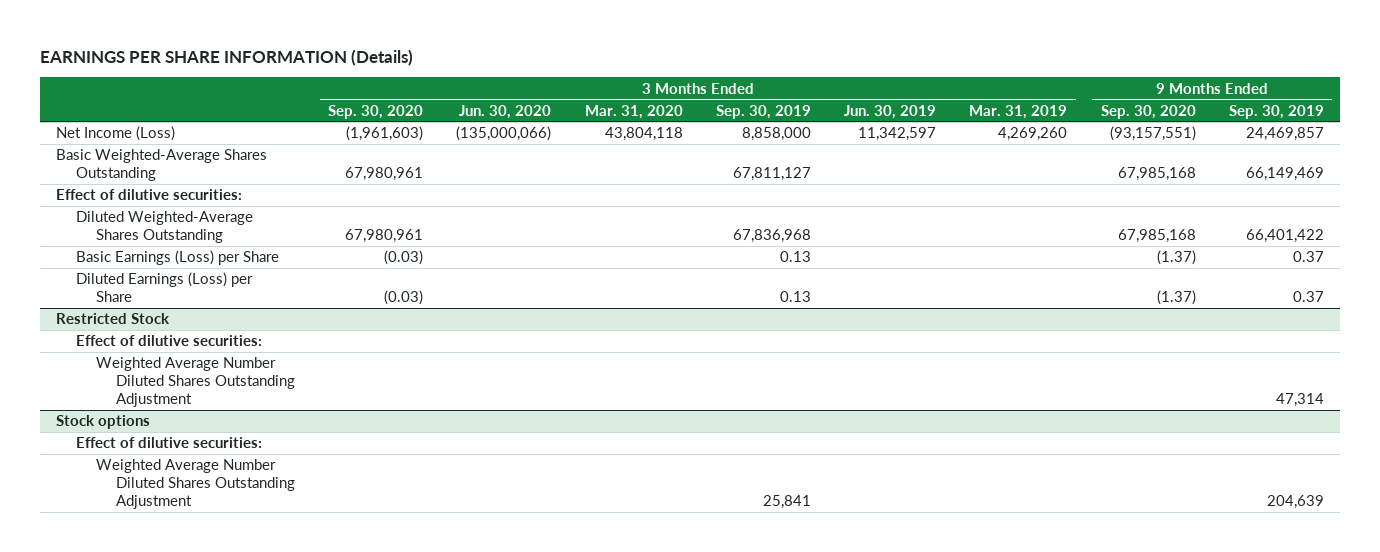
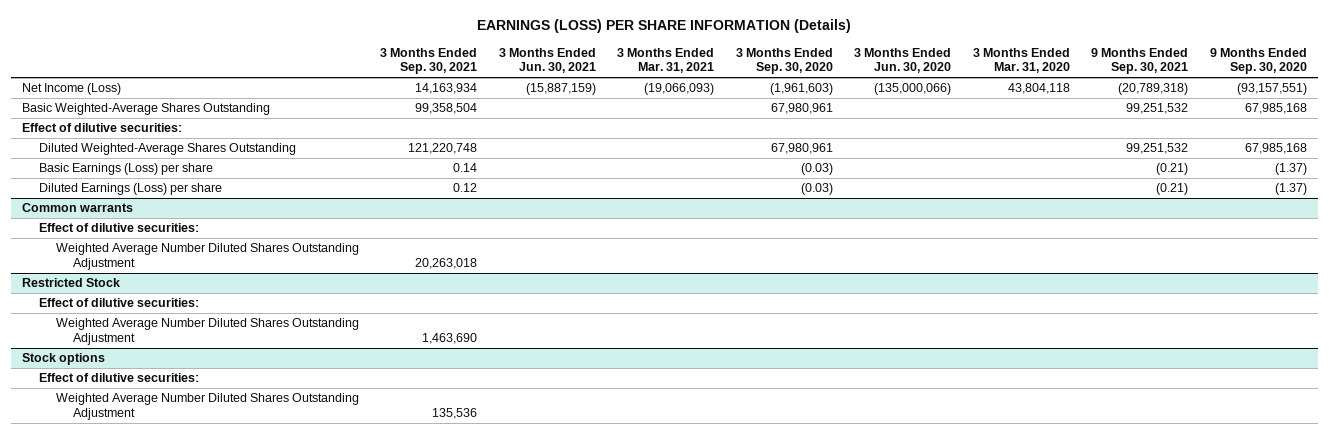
- EARNINGS PER SHARE INFORMATION (Details)
+ EARNINGS (LOSS) PER SHARE INFORMATION (Details)
- | 3 Months Ended Sep. 30, 2020 | 3 Months Ended Jun. 30, 2020 | 3 Months Ended Mar. 31, 2020 | 3 Months Ended Sep. 30, 2019 | 3 Months Ended Jun. 30, 2019 | 3 Months Ended Mar. 31, 2019 | 9 Months Ended Sep. 30, 2020 | 9 Months Ended Sep. 30, 2019
+ | 3 Months Ended Sep. 30, 2021 | 3 Months Ended Jun. 30, 2021 | 3 Months Ended Mar. 31, 2021 | 3 Months Ended Sep. 30, 2020 | 3 Months Ended Jun. 30, 2020 | 3 Months Ended Mar. 31, 2020 | 9 Months Ended Sep. 30, 2021 | 9 Months Ended Sep. 30, 2020
- Basic Earnings (Loss) per Share | (0.03) | | | 0.13 | | | (1.37) | 0.37
- Diluted Earnings (Loss) per Share | (0.03) | | | 0.13 | | | (1.37) | 0.37
+ Basic Earnings (Loss) per share | 0.14 | | | (0.03) | | | (0.21) | (1.37)
+ Diluted Earnings (Loss) per share | 0.12 | | | (0.03) | | | (0.21) | (1.37)
+ Common warrants
+ Effect of dilutive securities:
+ Weighted Average Number Diluted Shares Outstanding Adjustment | 20,263,018 | | | | | | |

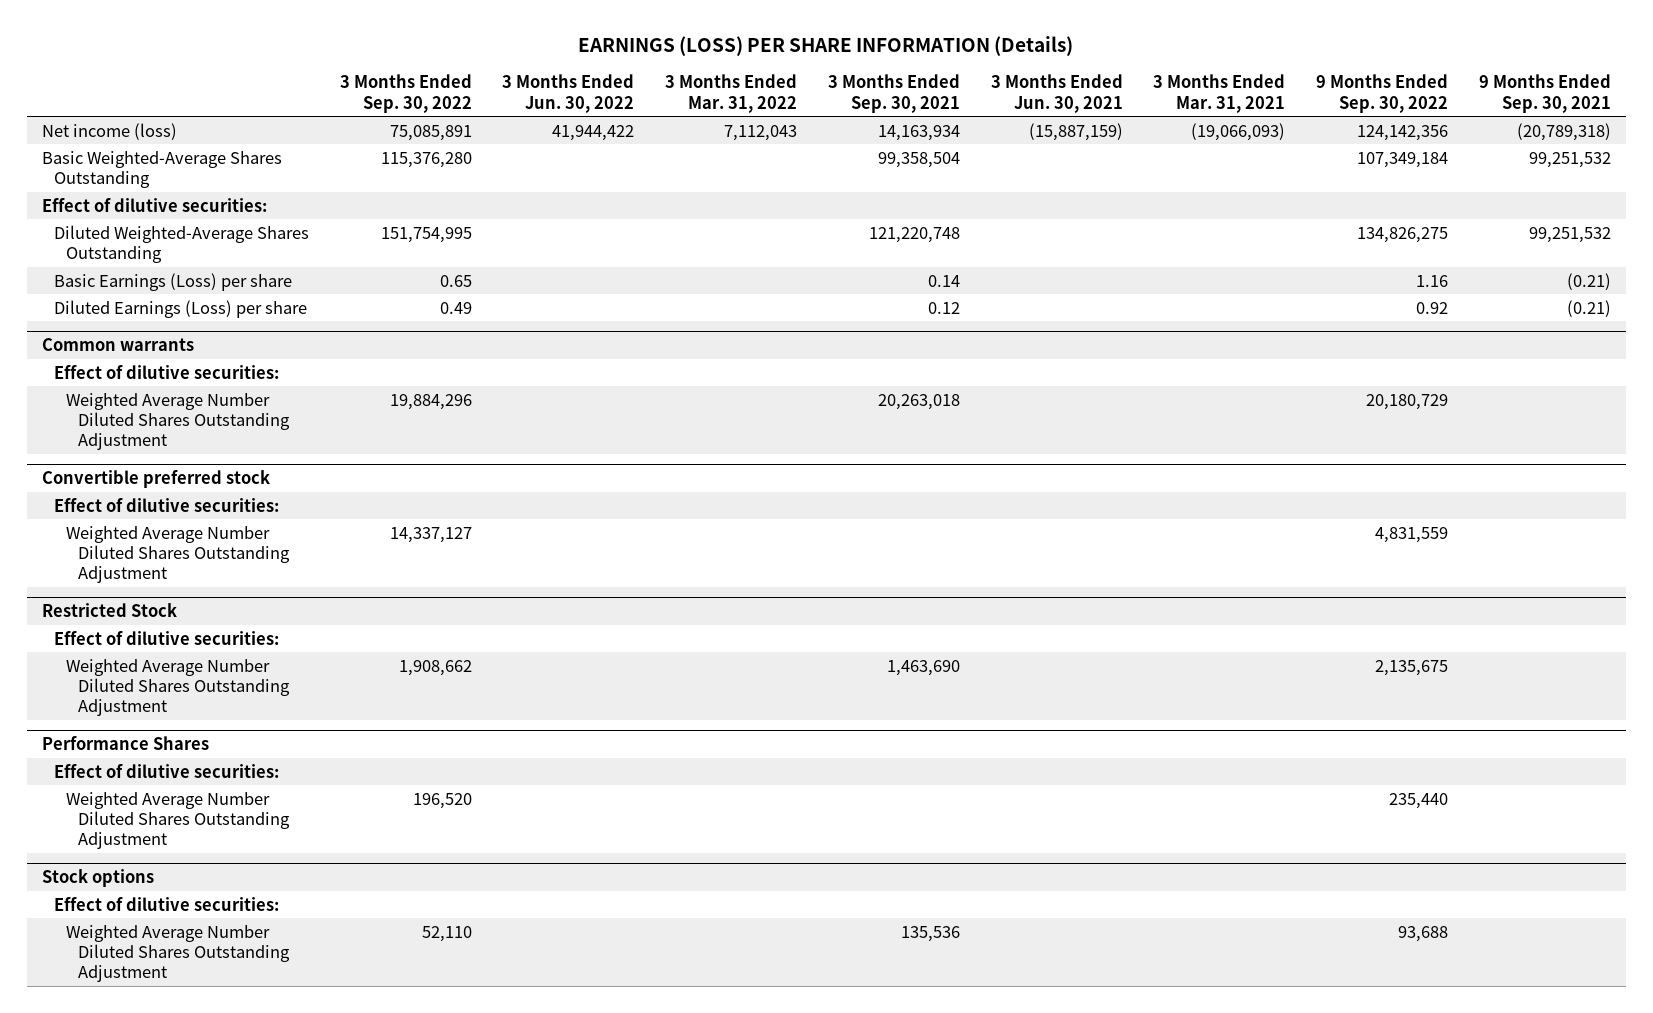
- | 3 Months Ended Sep. 30, 2021 | 3 Months Ended Jun. 30, 2021 | 3 Months Ended Mar. 31, 2021 | 3 Months Ended Sep. 30, 2020 | 3 Months Ended Jun. 30, 2020 | 3 Months Ended Mar. 31, 2020 | 9 Months Ended Sep. 30, 2021 | 9 Months Ended Sep. 30, 2020
+ | 3 Months Ended Sep. 30, 2022 | 3 Months Ended Jun. 30, 2022 | 3 Months Ended Mar. 31, 2022 | 3 Months Ended Sep. 30, 2021 | 3 Months Ended Jun. 30, 2021 | 3 Months Ended Mar. 31, 2021 | 9 Months Ended Sep. 30, 2022 | 9 Months Ended Sep. 30, 2021
- Net Income (Loss) | 14,163,934 | (15,887,159) | (19,066,093) | (1,961,603) | (135,000,066) | 43,804,118 | (20,789,318) | (93,157,551)
+ Net income (loss) | 75,085,891 | 41,944,422 | 7,112,043 | 14,163,934 | (15,887,159) | (19,066,093) | 124,142,356 | (20,789,318)
+ Convertible preferred stock
+ Effect of dilutive securities:
+ Weighted Average Number Diluted Shares Outstanding Adjustment | 14,337,127 | | | | | | 4,831,559 |
+ Performance Shares
+ Effect of dilutive securities:
+ Weighted Average Number Diluted Shares Outstanding Adjustment | 196,520 | | | | | | 235,440 |

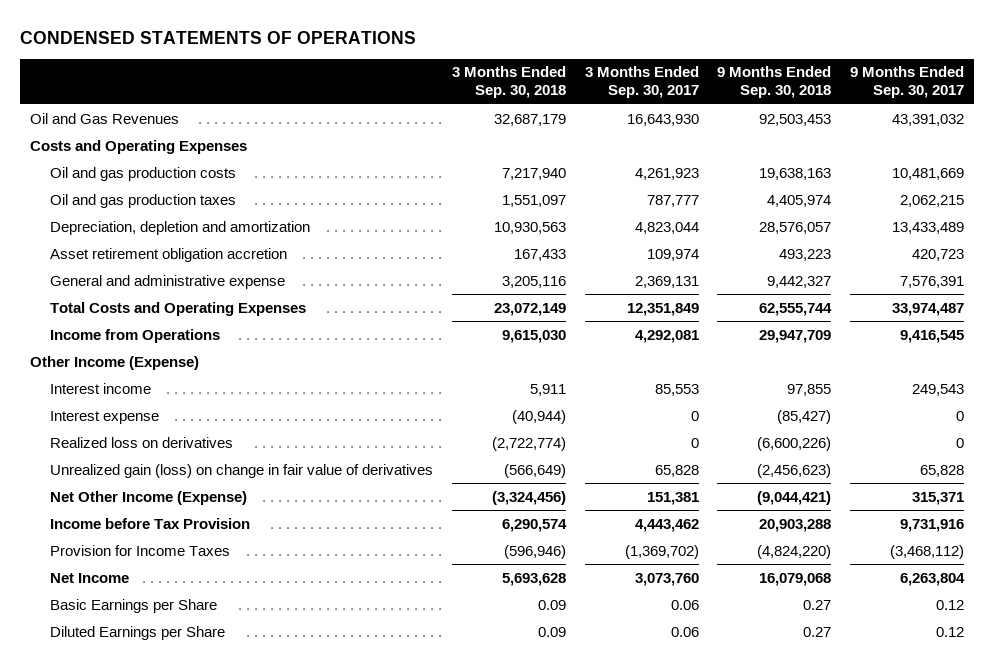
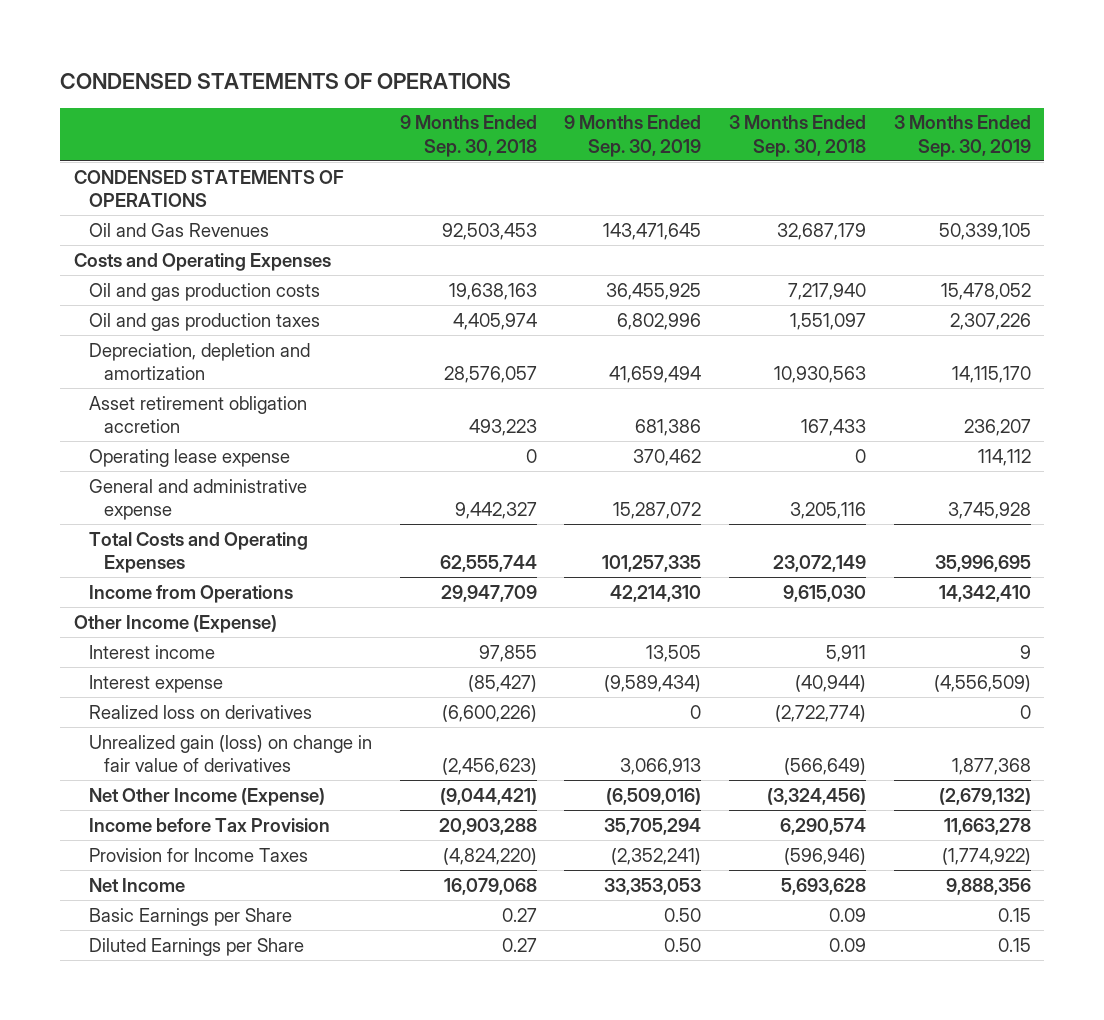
- | 3 Months Ended Sep. 30, 2018 | 3 Months Ended Sep. 30, 2017 | 9 Months Ended Sep. 30, 2018 | 9 Months Ended Sep. 30, 2017
+ | 9 Months Ended Sep. 30, 2018 | 9 Months Ended Sep. 30, 2019 | 3 Months Ended Sep. 30, 2018 | 3 Months Ended Sep. 30, 2019
+ CONDENSED STATEMENTS OF OPERATIONS
+ Operating lease expense | 0 | 370,462 | 0 | 114,112

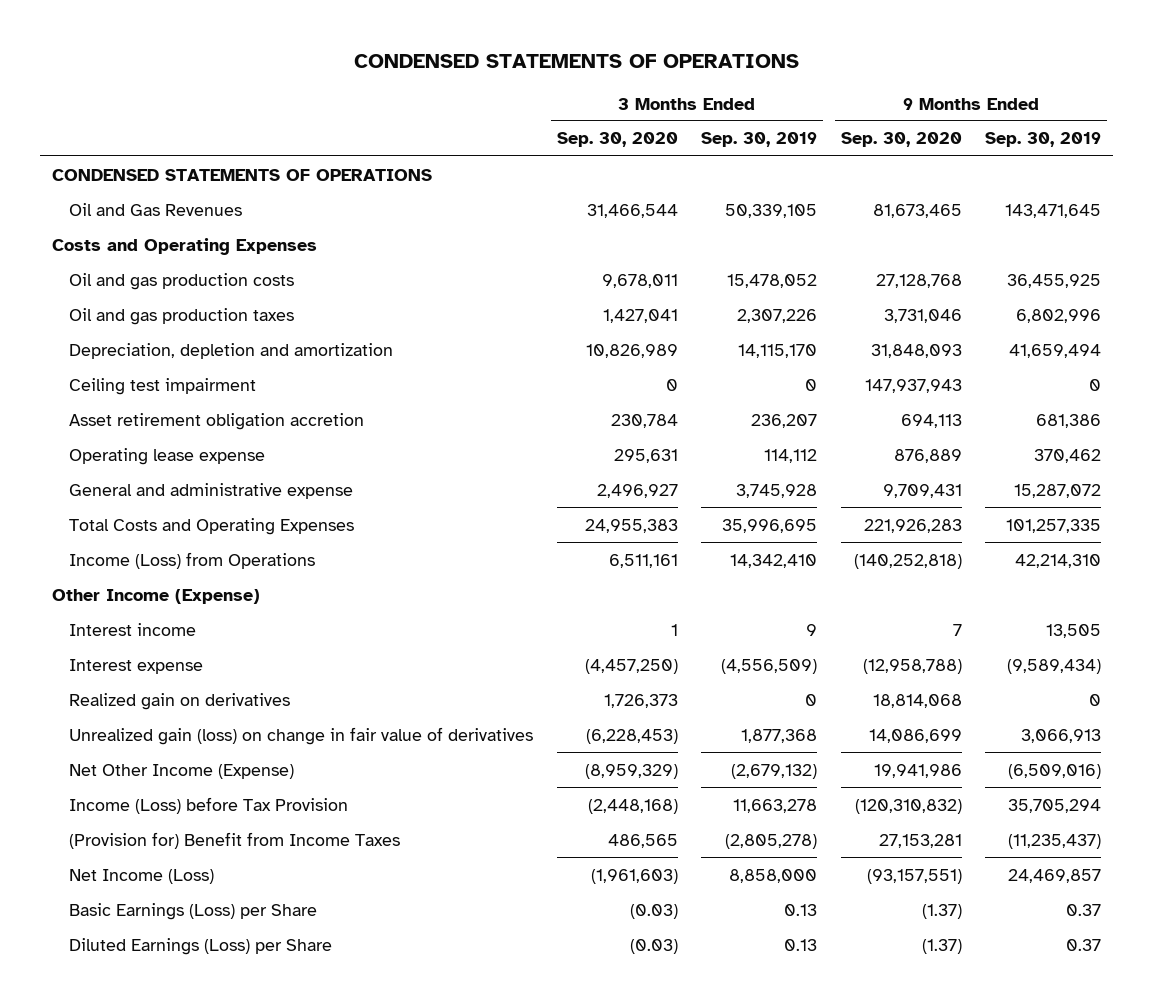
- | 9 Months Ended Sep. 30, 2018 | 9 Months Ended Sep. 30, 2019 | 3 Months Ended Sep. 30, 2018 | 3 Months Ended Sep. 30, 2019
+ | 3 Months Ended Sep. 30, 2020 | 3 Months Ended Sep. 30, 2019 | 9 Months Ended Sep. 30, 2020 | 9 Months Ended Sep. 30, 2019
+ Ceiling test impairment | 0 | 0 | 147,937,943 | 0
- Income from Operations | 29,947,709 | 42,214,310 | 9,615,030 | 14,342,410
+ Income (Loss) from Operations | 6,511,161 | 14,342,410 | (140,252,818) | 42,214,310
- Realized loss on derivatives | (6,600,226) | 0 | (2,722,774) | 0
+ Realized gain on derivatives | 1,726,373 | 0 | 18,814,068 | 0
- Income before Tax Provision | 20,903,288 | 35,705,294 | 6,290,574 | 11,663,278
- Provision for Income Taxes | (4,824,220) | (2,352,241) | (596,946) | (1,774,922)
- Net Income | 16,079,068 | 33,353,053 | 5,693,628 | 9,888,356
- Basic Earnings per Share | 0.27 | 0.50 | 0.09 | 0.15
- Diluted Earnings per Share | 0.27 | 0.50 | 0.09 | 0.15
+ Income (Loss) before Tax Provision | (2,448,168) | 11,663,278 | (120,310,832) | 35,705,294
+ (Provision for) Benefit from Income Taxes | 486,565 | (2,805,278) | 27,153,281 | (11,235,437)
+ Net Income (Loss) | (1,961,603) | 8,858,000 | (93,157,551) | 24,469,857
+ Basic Earnings (Loss) per Share | (0.03) | 0.13 | (1.37) | 0.37
+ Diluted Earnings (Loss) per Share | (0.03) | 0.13 | (1.37) | 0.37

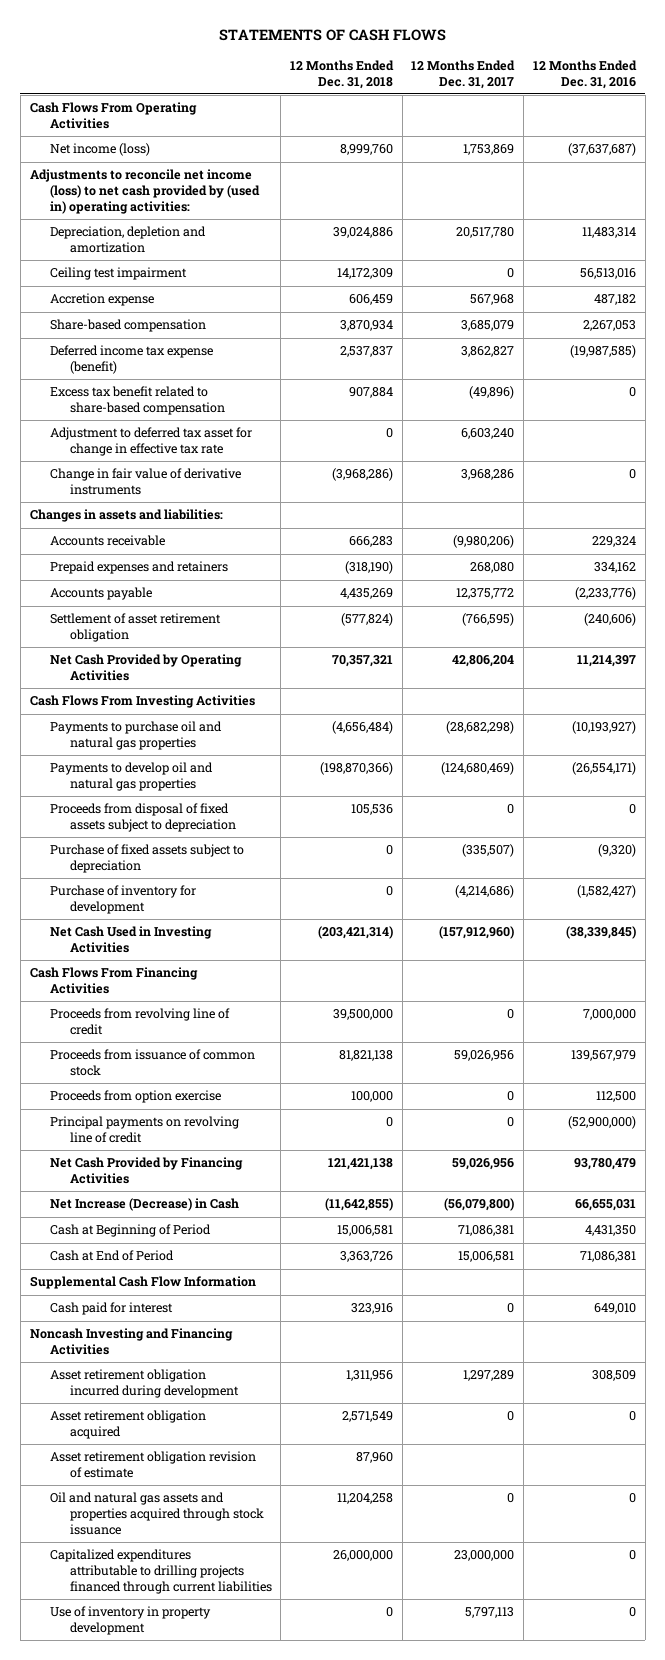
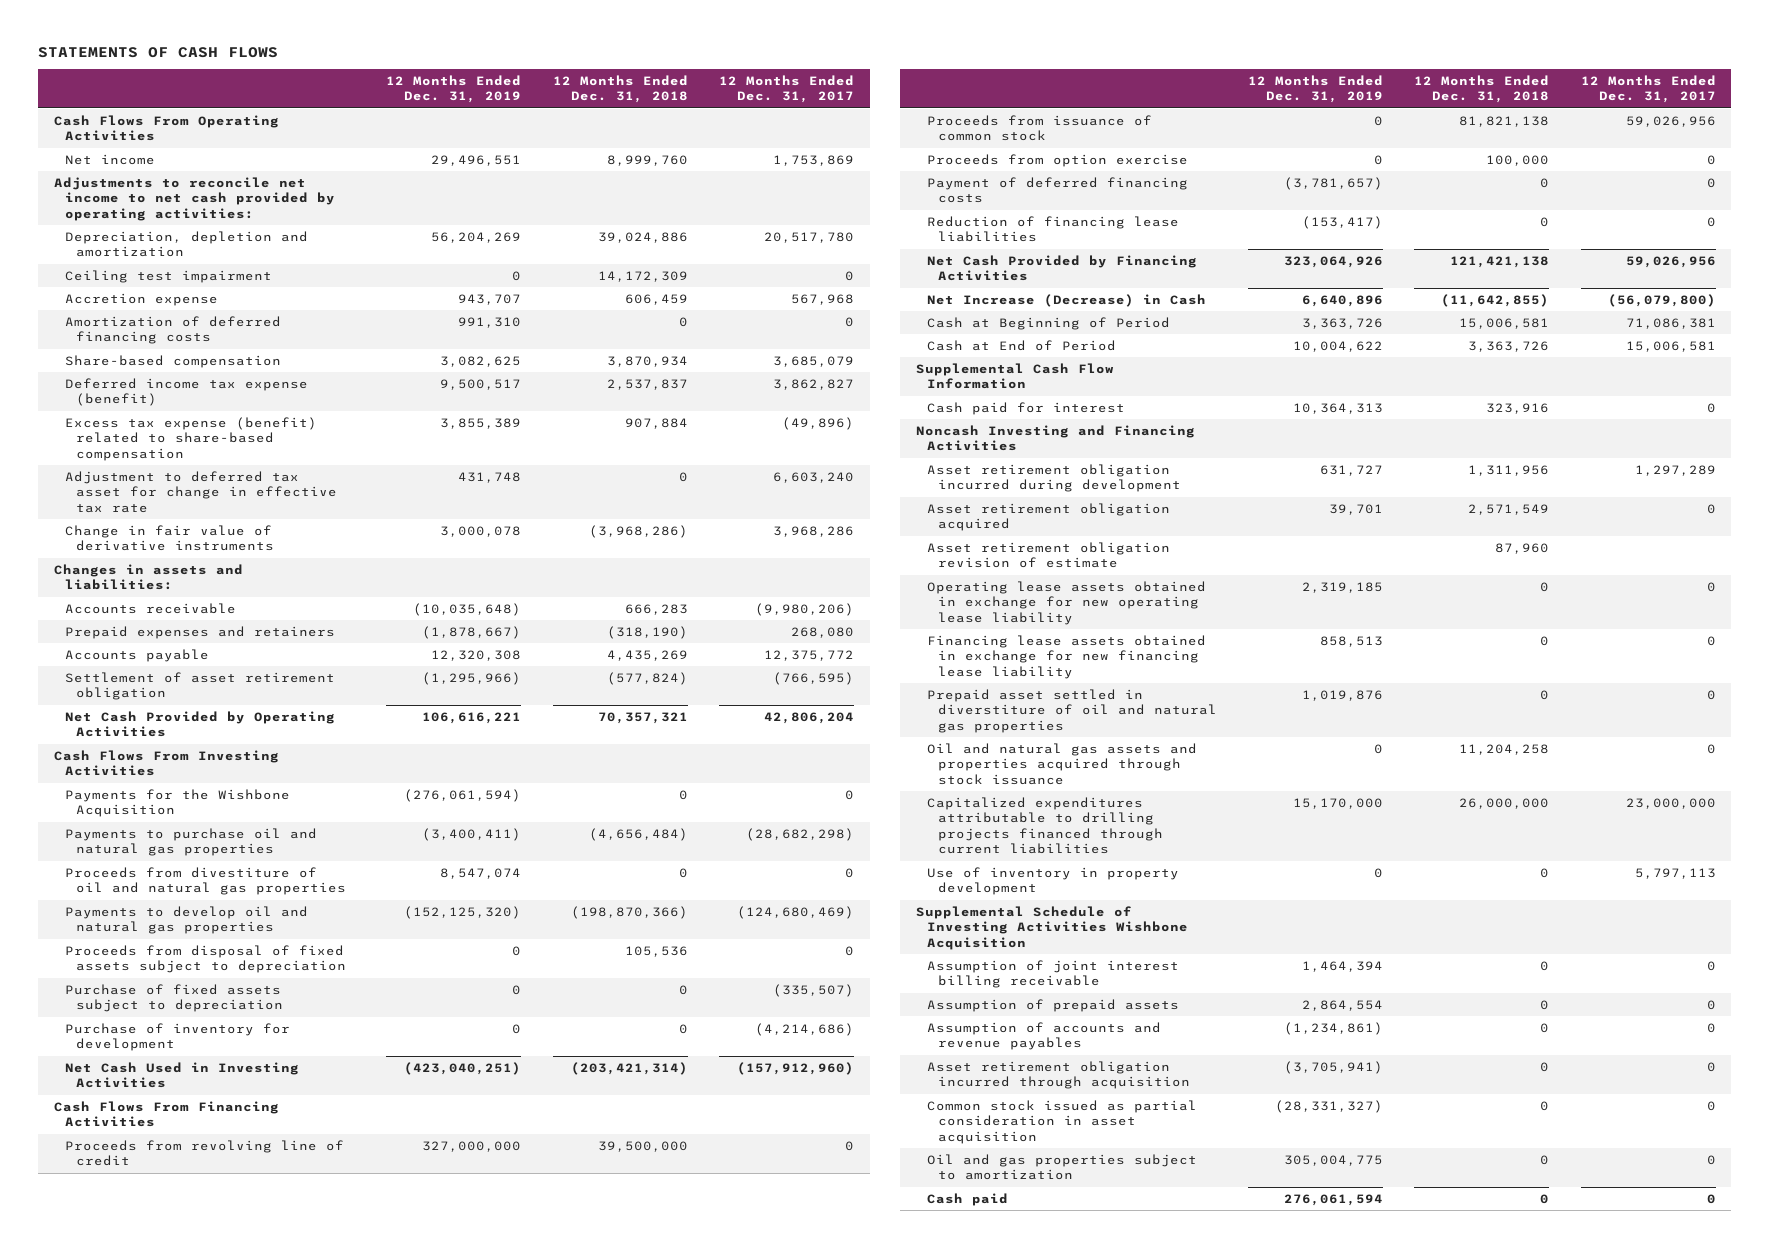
- | 12 Months Ended Dec. 31, 2018 | 12 Months Ended Dec. 31, 2017 | 12 Months Ended Dec. 31, 2016
+ | 12 Months Ended Dec. 31, 2019 | 12 Months Ended Dec. 31, 2018 | 12 Months Ended Dec. 31, 2017
- Net income (loss) | 8,999,760 | 1,753,869 | (37,637,687)
- Adjustments to reconcile net income (loss) to net cash provided by (used in) operating activities:
+ Net income | 29,496,551 | 8,999,760 | 1,753,869
+ Adjustments to reconcile net income to net cash provided by operating activities:
+ Amortization of deferred financing costs | 991,310 | 0 | 0
- Excess tax benefit related to share-based compensation | 907,884 | (49,896) | 0
+ Excess tax expense (benefit) related to share-based compensation | 3,855,389 | 907,884 | (49,896)
+ Payments for the Wishbone Acquisition | (276,061,594) | 0 | 0
+ Proceeds from divestiture of oil and natural gas properties | 8,547,074 | 0 | 0
- Principal payments on revolving line of credit | 0 | 0 | (52,900,000)
+ Payment of deferred financing costs | (3,781,657) | 0 | 0
+ Reduction of financing lease liabilities | (153,417) | 0 | 0
+ Operating lease assets obtained in exchange for new operating lease liability | 2,319,185 | 0 | 0
+ Financing lease assets obtained in exchange for new financing lease liability | 858,513 | 0 | 0
+ Prepaid asset settled in diverstiture of oil and natural gas properties | 1,019,876 | 0 | 0
+ Supplemental Schedule of Investing Activities Wishbone Acquisition
+ Assumption of joint interest billing receivable | 1,464,394 | 0 | 0
+ Assumption of prepaid assets | 2,864,554 | 0 | 0
+ Assumption of accounts and revenue payables | (1,234,861) | 0 | 0
+ Asset retirement obligation incurred through acquisition | (3,705,941) | 0 | 0
+ Common stock issued as partial consideration in asset acquisition | (28,331,327) | 0 | 0
+ Oil and gas properties subject to amortization | 305,004,775 | 0 | 0
+ Cash paid | 276,061,594 | 0 | 0

